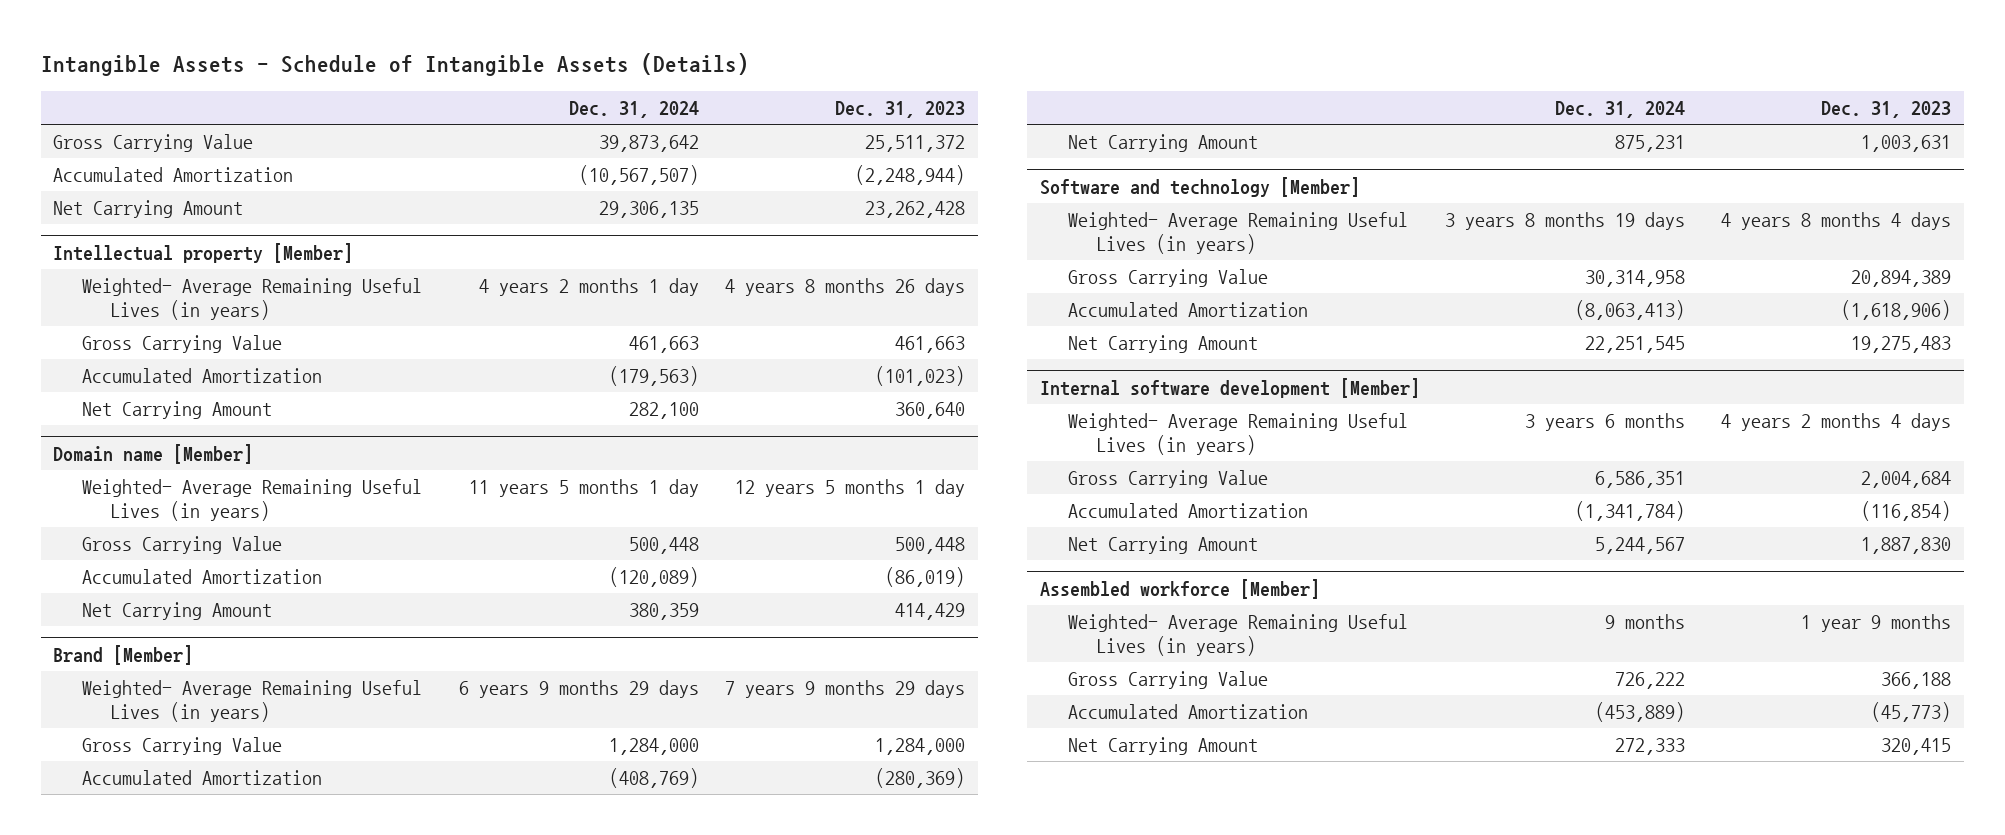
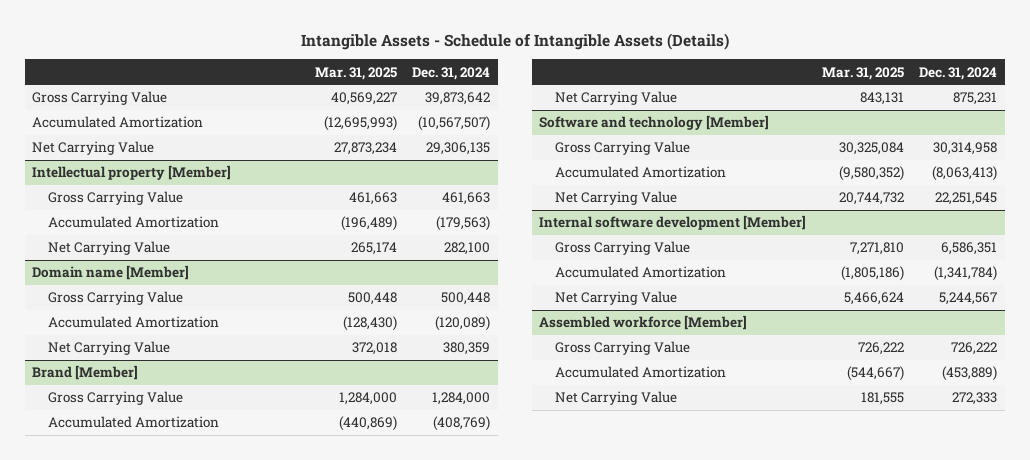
- | Dec. 31, 2024 | Dec. 31, 2023
+ | Mar. 31, 2025 | Dec. 31, 2024
- Net Carrying Amount | 29,306,135 | 23,262,428
+ Net Carrying Value | 27,873,234 | 29,306,135
@ Intellectual property [Member]
- Weighted- Average Remaining Useful Lives (in years) | 4 years 2 months 1 day | 4 years 8 months 26 days
- Net Carrying Amount | 282,100 | 360,640
+ Net Carrying Value | 265,174 | 282,100
@ Domain name [Member]
- Weighted- Average Remaining Useful Lives (in years) | 11 years 5 months 1 day | 12 years 5 months 1 day
- Net Carrying Amount | 380,359 | 414,429
+ Net Carrying Value | 372,018 | 380,359
@ Brand [Member]
- Weighted- Average Remaining Useful Lives (in years) | 6 years 9 months 29 days | 7 years 9 months 29 days
- Net Carrying Amount | 875,231 | 1,003,631
+ Net Carrying Value | 843,131 | 875,231
@ Software and technology [Member]
- Weighted- Average Remaining Useful Lives (in years) | 3 years 8 months 19 days | 4 years 8 months 4 days
- Net Carrying Amount | 22,251,545 | 19,275,483
+ Net Carrying Value | 20,744,732 | 22,251,545
@ Internal software development [Member]
- Weighted- Average Remaining Useful Lives (in years) | 3 years 6 months | 4 years 2 months 4 days
- Net Carrying Amount | 5,244,567 | 1,887,830
+ Net Carrying Value | 5,466,624 | 5,244,567
@ Assembled workforce [Member]
- Weighted- Average Remaining Useful Lives (in years) | 9 months | 1 year 9 months
- Net Carrying Amount | 272,333 | 320,415
+ Net Carrying Value | 181,555 | 272,333

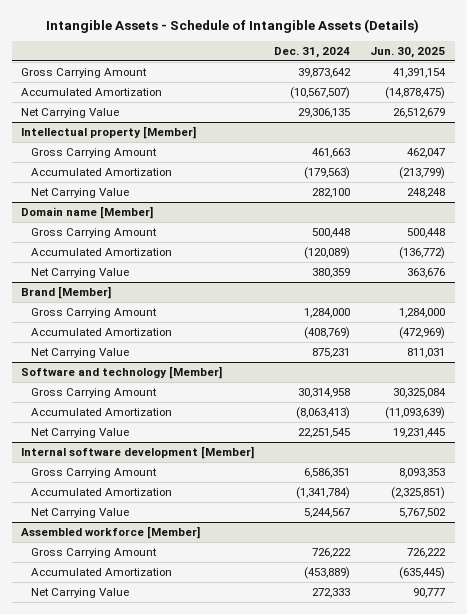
- | Mar. 31, 2025 | Dec. 31, 2024
+ | Dec. 31, 2024 | Jun. 30, 2025
- Gross Carrying Value | 40,569,227 | 39,873,642
+ Gross Carrying Amount | 39,873,642 | 41,391,154
@ Intellectual property [Member]
- Gross Carrying Value | 461,663 | 461,663
+ Gross Carrying Amount | 461,663 | 462,047
@ Domain name [Member]
- Gross Carrying Value | 500,448 | 500,448
+ Gross Carrying Amount | 500,448 | 500,448
@ Brand [Member]
- Gross Carrying Value | 1,284,000 | 1,284,000
+ Gross Carrying Amount | 1,284,000 | 1,284,000
@ Software and technology [Member]
- Gross Carrying Value | 30,325,084 | 30,314,958
+ Gross Carrying Amount | 30,314,958 | 30,325,084
@ Internal software development [Member]
- Gross Carrying Value | 7,271,810 | 6,586,351
+ Gross Carrying Amount | 6,586,351 | 8,093,353
@ Assembled workforce [Member]
- Gross Carrying Value | 726,222 | 726,222
+ Gross Carrying Amount | 726,222 | 726,222

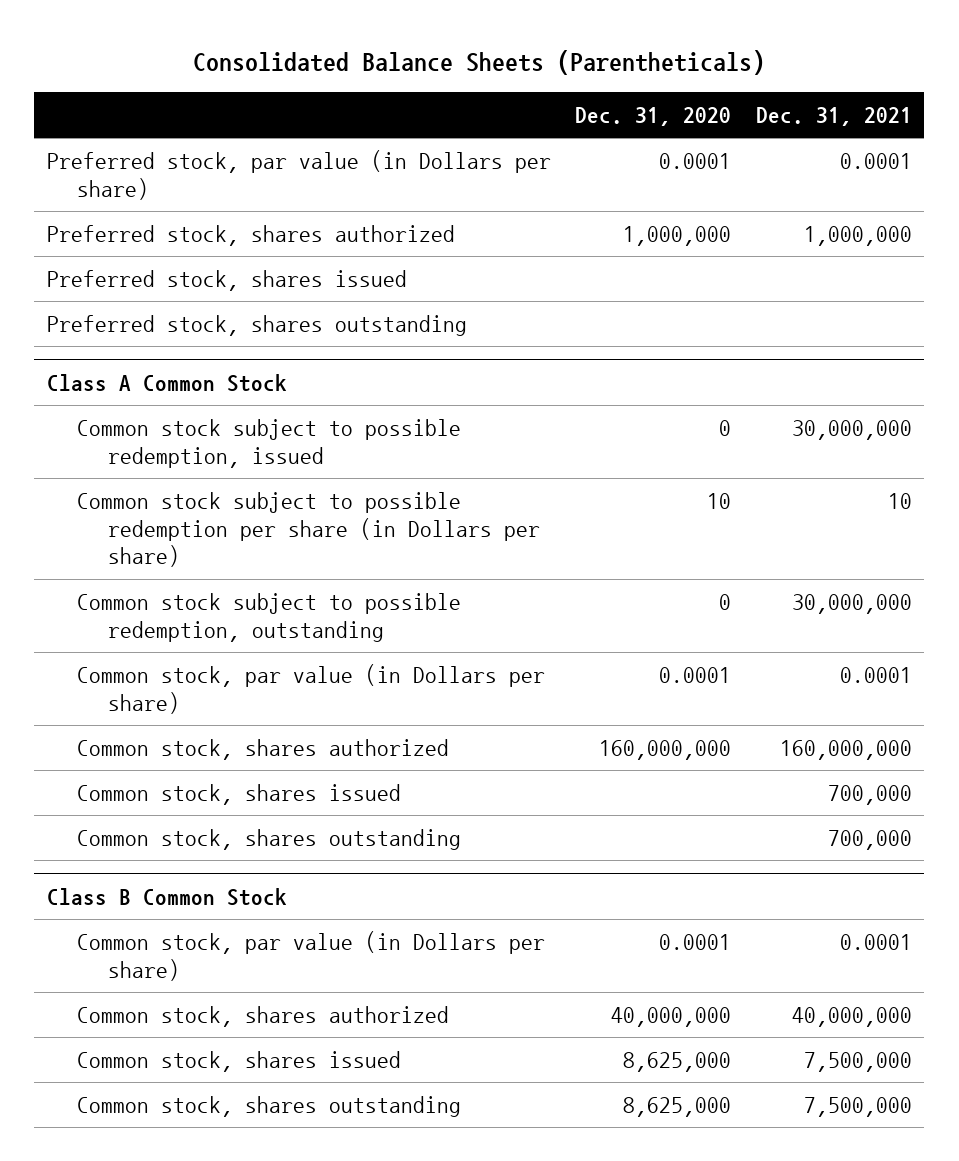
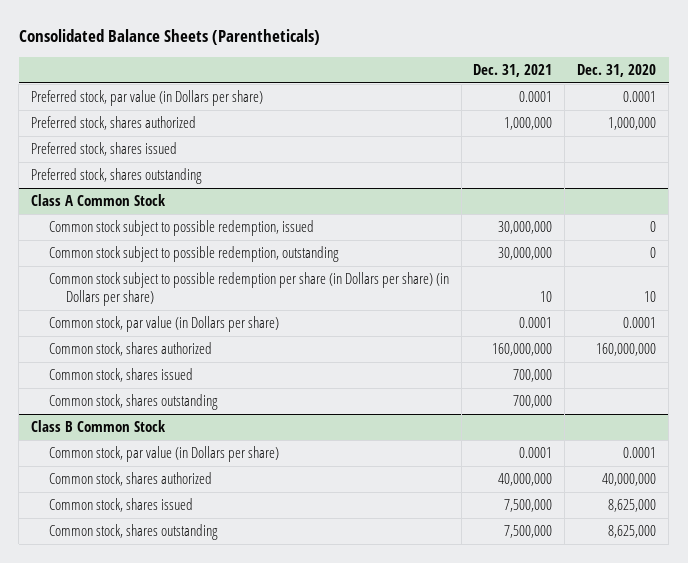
- | Dec. 31, 2020 | Dec. 31, 2021
+ | Dec. 31, 2021 | Dec. 31, 2020
@ Class A Common Stock
- Common stock subject to possible redemption per share (in Dollars per share) | 10 | 10
+ Common stock subject to possible redemption per share (in Dollars per share) (in Dollars per share) | 10 | 10

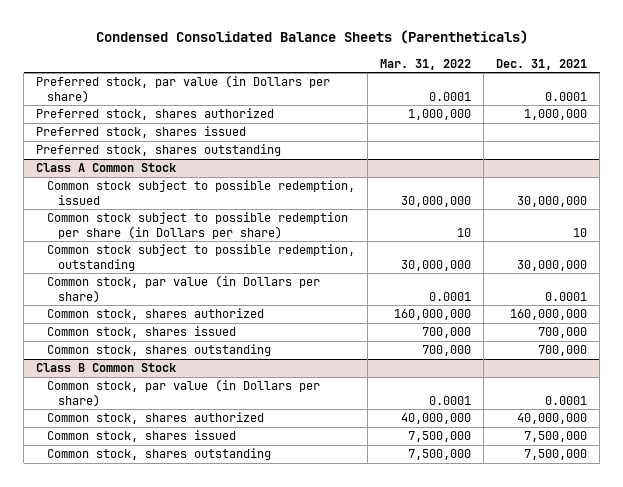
- Consolidated Balance Sheets (Parentheticals)
+ Condensed Consolidated Balance Sheets (Parentheticals)
- | Dec. 31, 2021 | Dec. 31, 2020
+ | Mar. 31, 2022 | Dec. 31, 2021
@ Class A Common Stock
+ Common stock subject to possible redemption per share (in Dollars per share) | 10 | 10
- Common stock subject to possible redemption per share (in Dollars per share) (in Dollars per share) | 10 | 10

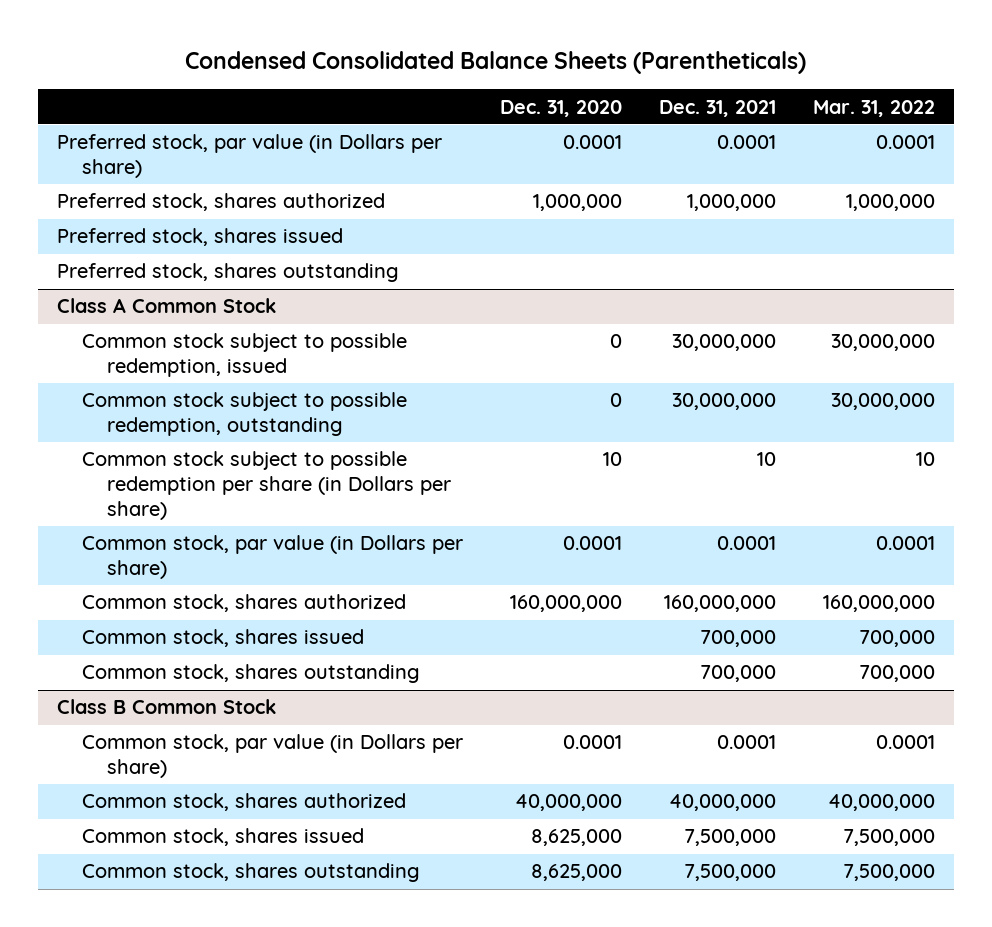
- | Mar. 31, 2022 | Dec. 31, 2021
+ | Dec. 31, 2020 | Dec. 31, 2021 | Mar. 31, 2022
@ Class A Common Stock
moved down: Common stock subject to possible redemption per share (in Dollars per share) | 10 | 10 | 10

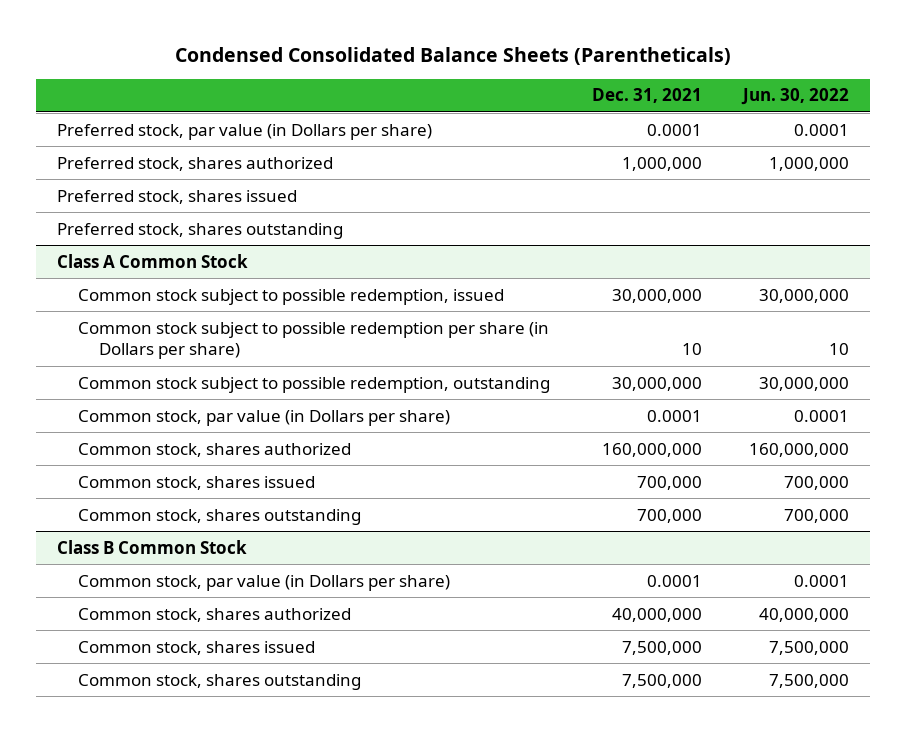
- | Dec. 31, 2020 | Dec. 31, 2021 | Mar. 31, 2022
+ | Dec. 31, 2021 | Jun. 30, 2022
@ Class A Common Stock
moved down: Common stock subject to possible redemption, outstanding | 30,000,000 | 30,000,000

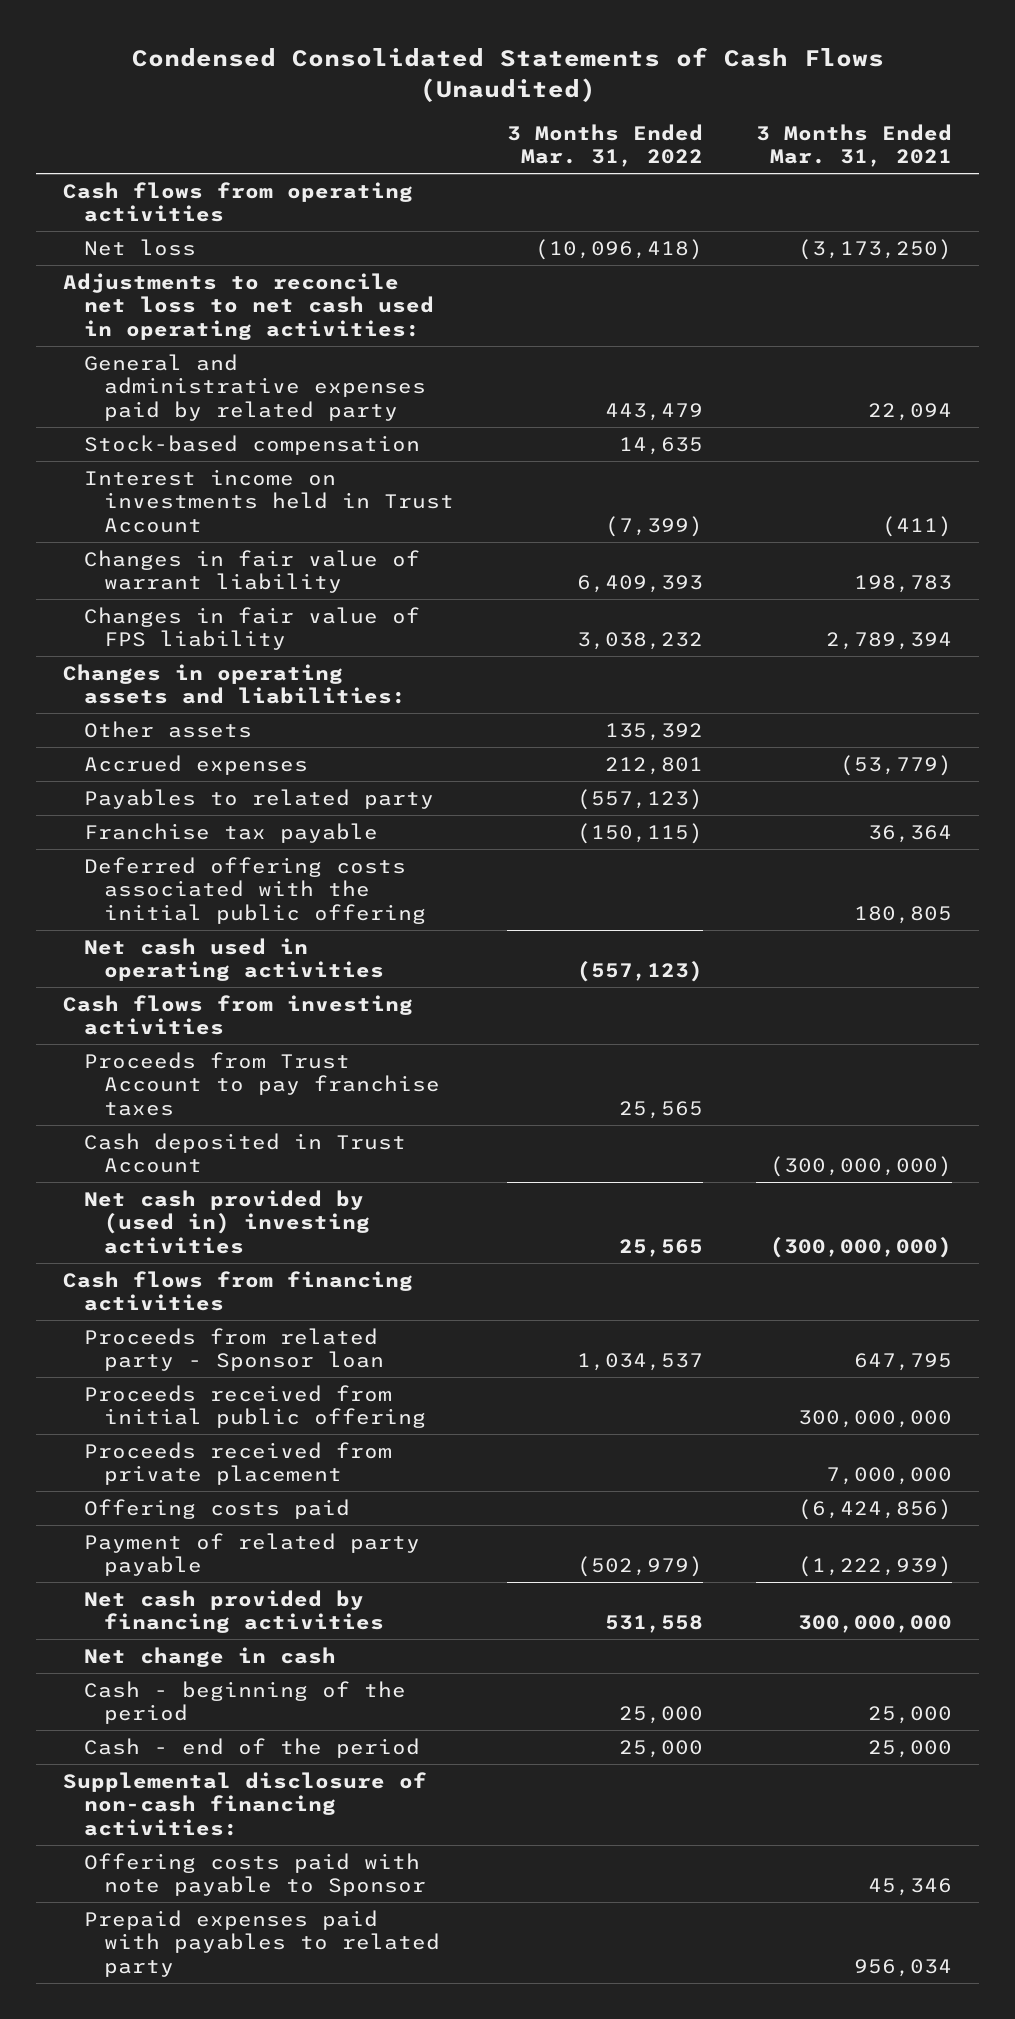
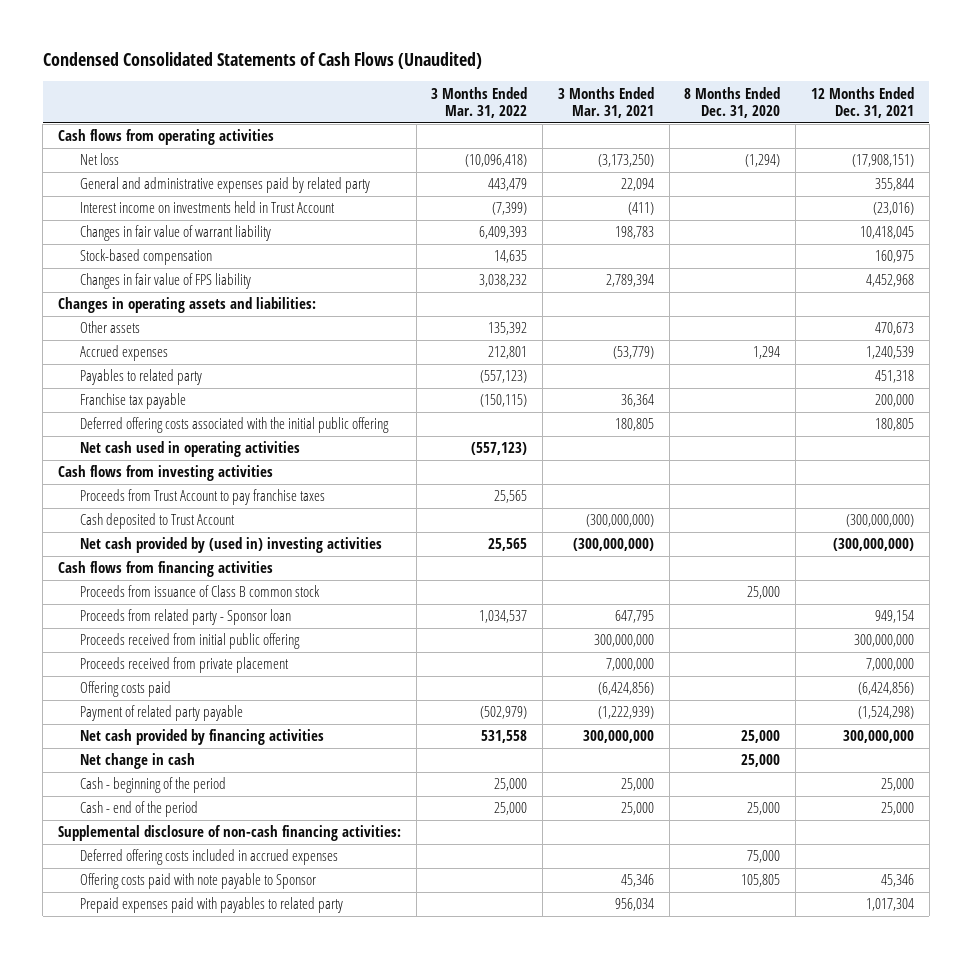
- | 3 Months Ended Mar. 31, 2022 | 3 Months Ended Mar. 31, 2021
+ | 3 Months Ended Mar. 31, 2022 | 3 Months Ended Mar. 31, 2021 | 8 Months Ended Dec. 31, 2020 | 12 Months Ended Dec. 31, 2021
- Adjustments to reconcile net loss to net cash used in operating activities:
moved down: Stock-based compensation | 14,635 | | | 160,975
- Cash deposited in Trust Account | | (300,000,000)
+ Cash deposited to Trust Account | | (300,000,000) | | (300,000,000)
+ Proceeds from issuance of Class B common stock | | | 25,000 |
+ Deferred offering costs included in accrued expenses | | | 75,000 |

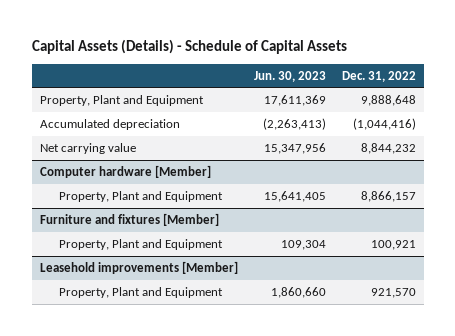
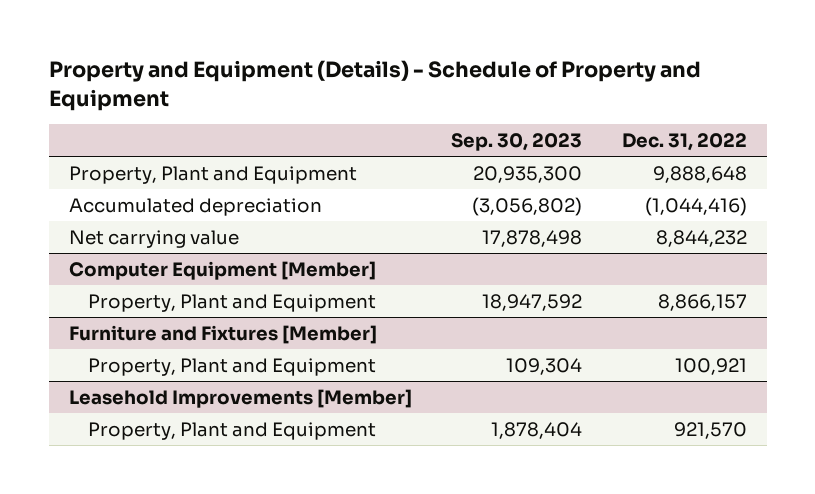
- Capital Assets (Details) - Schedule of Capital Assets
+ Property and Equipment (Details) - Schedule of Property and Equipment
- | Jun. 30, 2023 | Dec. 31, 2022
+ | Sep. 30, 2023 | Dec. 31, 2022
- Computer hardware [Member]
+ Computer Equipment [Member]
- Furniture and fixtures [Member]
+ Furniture and Fixtures [Member]
- Leasehold improvements [Member]
+ Leasehold Improvements [Member]

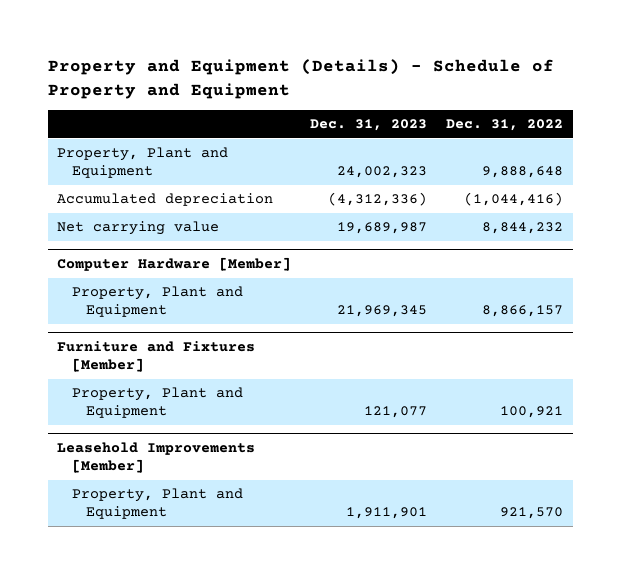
- | Sep. 30, 2023 | Dec. 31, 2022
+ | Dec. 31, 2023 | Dec. 31, 2022
- Computer Equipment [Member]
+ Computer Hardware [Member]

